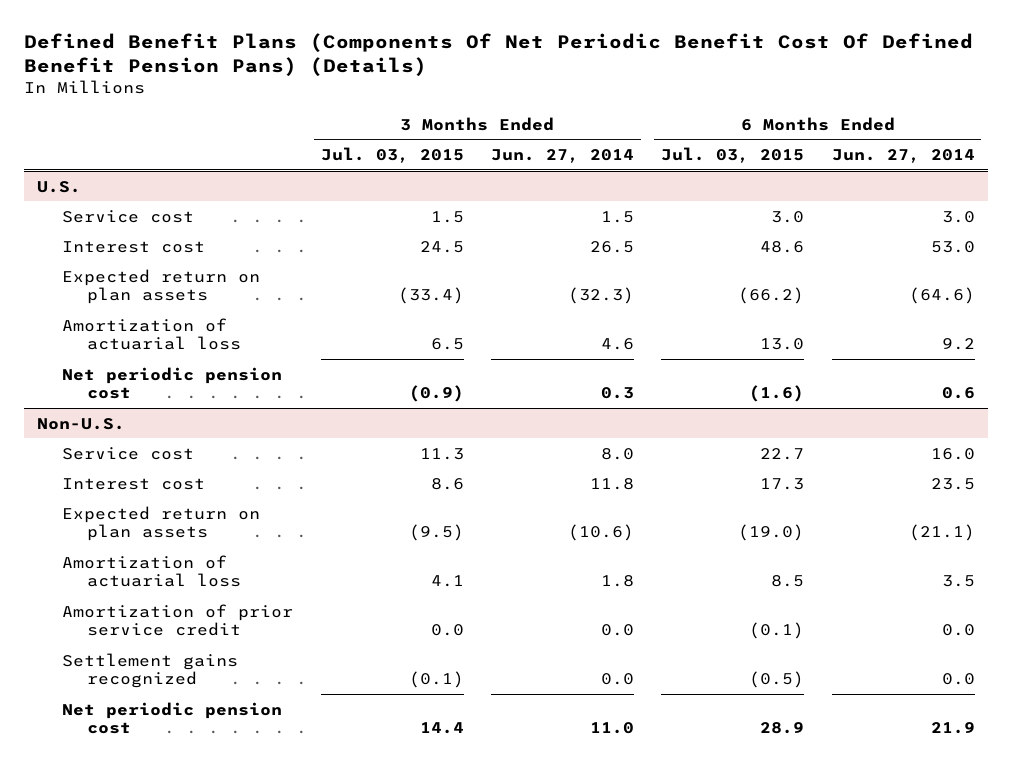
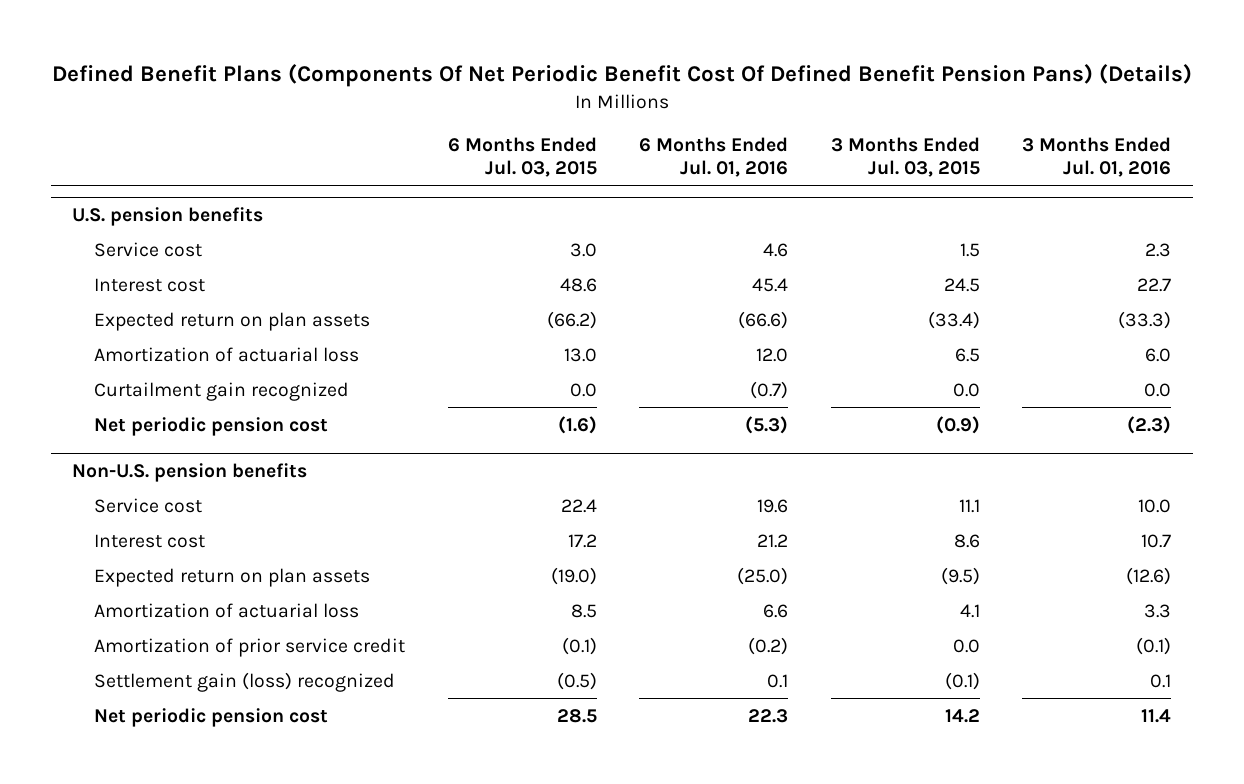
- | 3 Months Ended Jul. 03, 2015 | 3 Months Ended Jun. 27, 2014 | 6 Months Ended Jul. 03, 2015 | 6 Months Ended Jun. 27, 2014
+ | 6 Months Ended Jul. 03, 2015 | 6 Months Ended Jul. 01, 2016 | 3 Months Ended Jul. 03, 2015 | 3 Months Ended Jul. 01, 2016
- U.S.
+ U.S. pension benefits
+ Curtailment gain recognized | 0.0 | (0.7) | 0.0 | 0.0
- Non-U.S.
- Service cost | 11.3 | 8.0 | 22.7 | 16.0
- Interest cost | 8.6 | 11.8 | 17.3 | 23.5
+ Non-U.S. pension benefits
+ Service cost | 22.4 | 19.6 | 11.1 | 10.0
+ Interest cost | 17.2 | 21.2 | 8.6 | 10.7
- Settlement gains recognized | (0.1) | 0.0 | (0.5) | 0.0
- Net periodic pension cost | 14.4 | 11.0 | 28.9 | 21.9
+ Settlement gain (loss) recognized | (0.5) | 0.1 | (0.1) | 0.1
+ Net periodic pension cost | 28.5 | 22.3 | 14.2 | 11.4

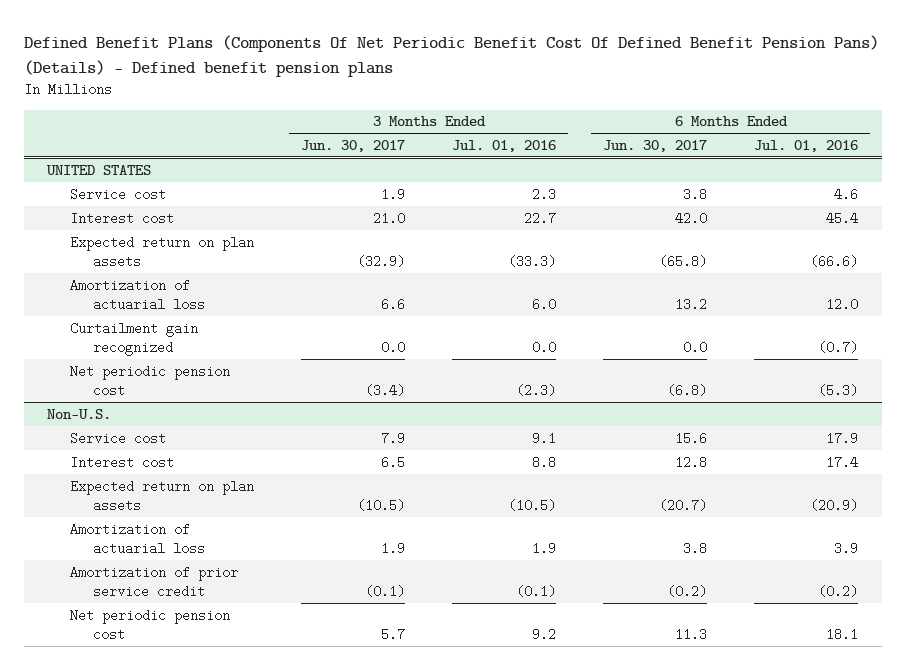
- Defined Benefit Plans (Components Of Net Periodic Benefit Cost Of Defined Benefit Pension Pans) (Details)
+ Defined Benefit Plans (Components Of Net Periodic Benefit Cost Of Defined Benefit Pension Pans) (Details) - Defined benefit pension plans
- | 6 Months Ended Jul. 03, 2015 | 6 Months Ended Jul. 01, 2016 | 3 Months Ended Jul. 03, 2015 | 3 Months Ended Jul. 01, 2016
+ | 3 Months Ended Jun. 30, 2017 | 3 Months Ended Jul. 01, 2016 | 6 Months Ended Jun. 30, 2017 | 6 Months Ended Jul. 01, 2016
- U.S. pension benefits
+ UNITED STATES
- Non-U.S. pension benefits
- Service cost | 22.4 | 19.6 | 11.1 | 10.0
- Interest cost | 17.2 | 21.2 | 8.6 | 10.7
- Expected return on plan assets | (19.0) | (25.0) | (9.5) | (12.6)
- Amortization of actuarial loss | 8.5 | 6.6 | 4.1 | 3.3
+ Non-U.S.
+ Service cost | 7.9 | 9.1 | 15.6 | 17.9
+ Interest cost | 6.5 | 8.8 | 12.8 | 17.4
+ Expected return on plan assets | (10.5) | (10.5) | (20.7) | (20.9)
+ Amortization of actuarial loss | 1.9 | 1.9 | 3.8 | 3.9
- Settlement gain (loss) recognized | (0.5) | 0.1 | (0.1) | 0.1
- Net periodic pension cost | 28.5 | 22.3 | 14.2 | 11.4
+ Net periodic pension cost | 5.7 | 9.2 | 11.3 | 18.1

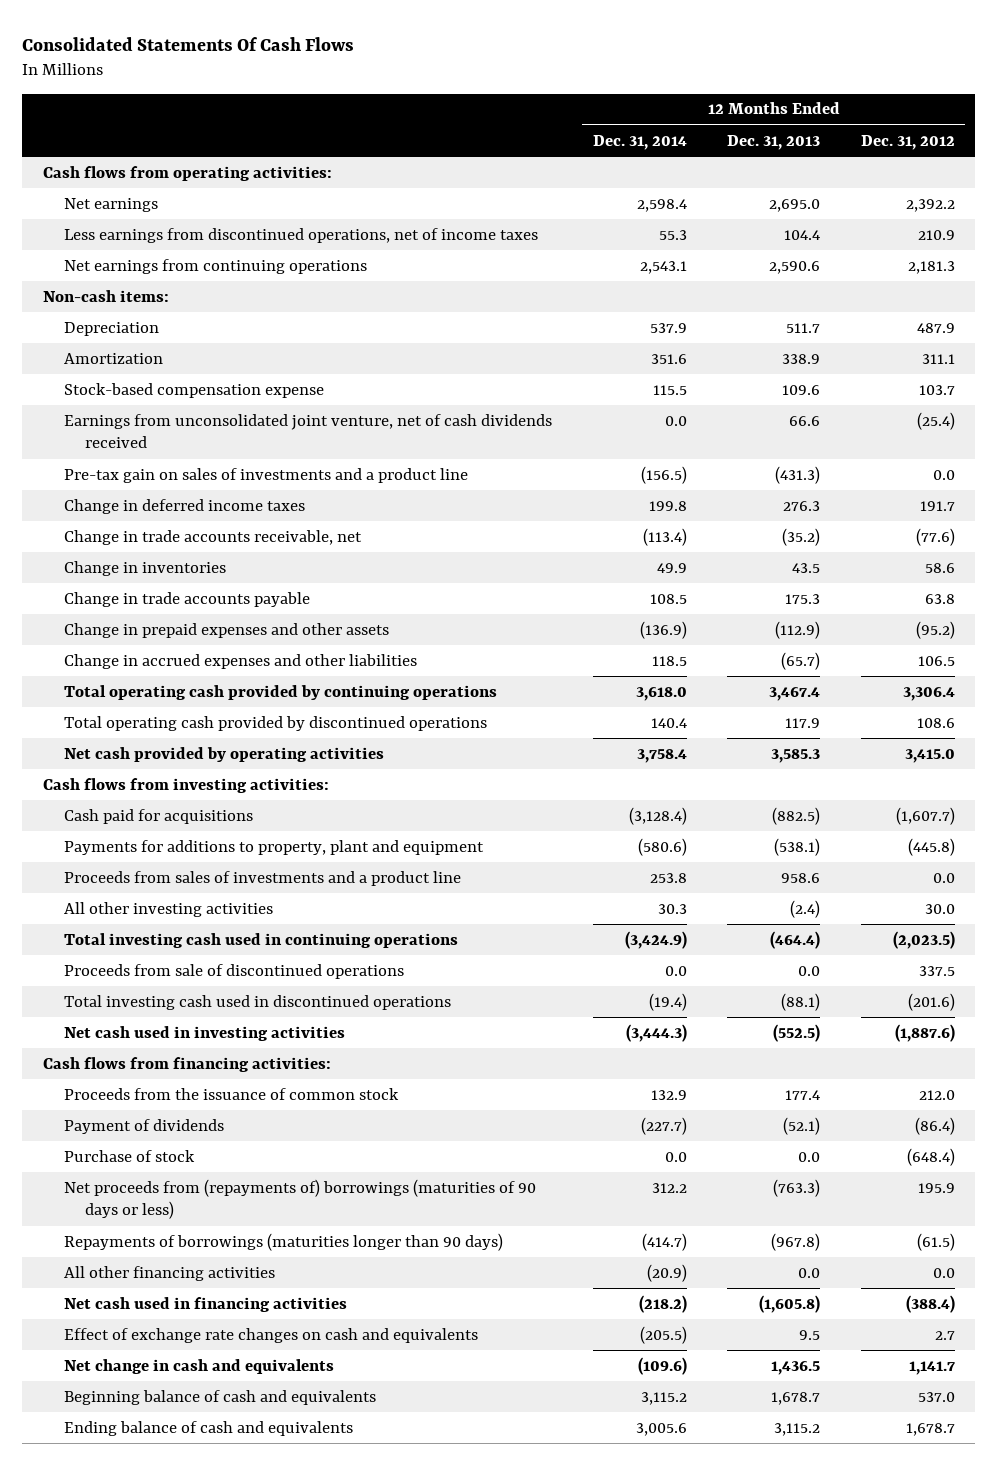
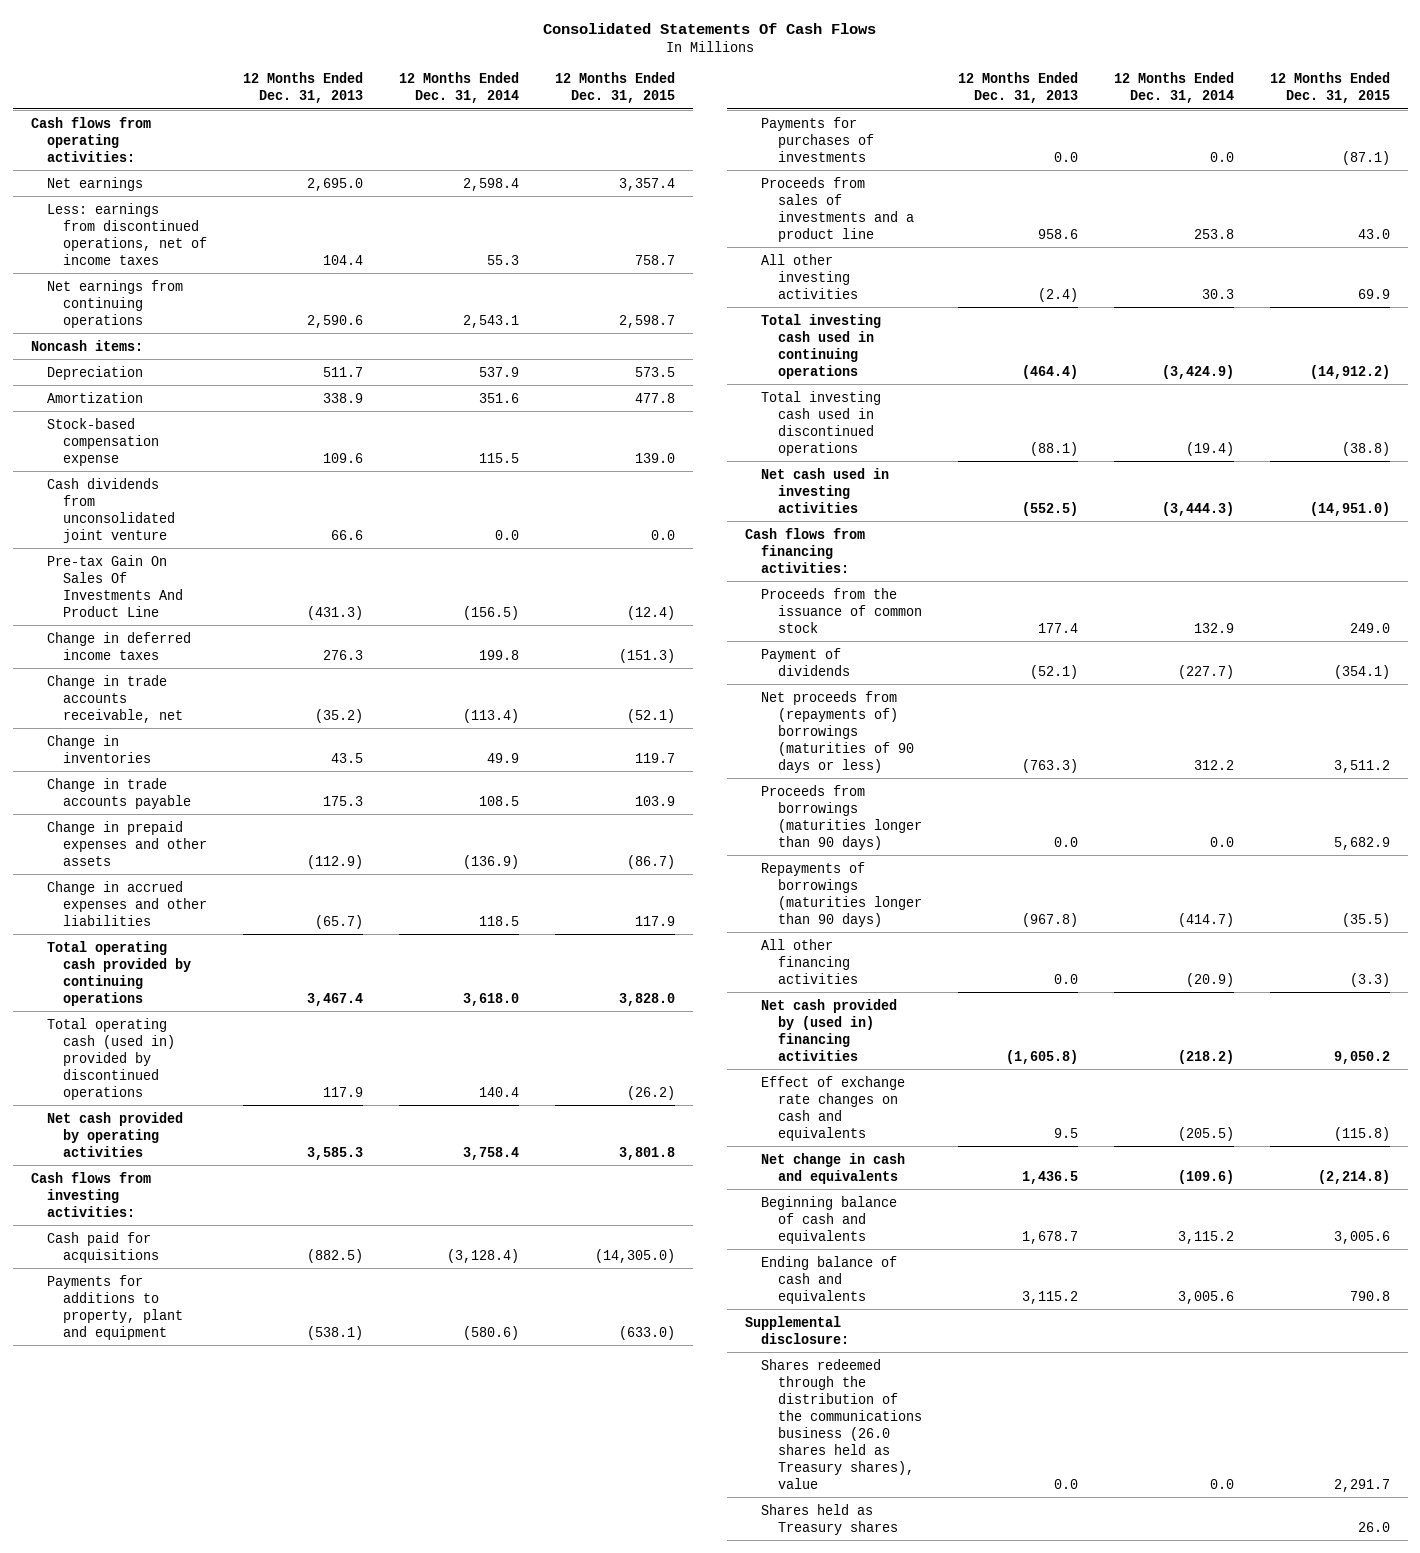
- | 12 Months Ended Dec. 31, 2014 | 12 Months Ended Dec. 31, 2013 | 12 Months Ended Dec. 31, 2012
+ | 12 Months Ended Dec. 31, 2013 | 12 Months Ended Dec. 31, 2014 | 12 Months Ended Dec. 31, 2015
- Less earnings from discontinued operations, net of income taxes | 55.3 | 104.4 | 210.9
+ Less: earnings from discontinued operations, net of income taxes | 104.4 | 55.3 | 758.7
- Non-cash items:
+ Noncash items:
- Earnings from unconsolidated joint venture, net of cash dividends received | 0.0 | 66.6 | (25.4)
- Pre-tax gain on sales of investments and a product line | (156.5) | (431.3) | 0.0
+ Cash dividends from unconsolidated joint venture | 66.6 | 0.0 | 0.0
+ Pre-tax Gain On Sales Of Investments And Product Line | (431.3) | (156.5) | (12.4)
- Total operating cash provided by discontinued operations | 140.4 | 117.9 | 108.6
+ Total operating cash (used in) provided by discontinued operations | 117.9 | 140.4 | (26.2)
+ Payments for purchases of investments | 0.0 | 0.0 | (87.1)
- Proceeds from sale of discontinued operations | 0.0 | 0.0 | 337.5
- Purchase of stock | 0.0 | 0.0 | (648.4)
+ Proceeds from borrowings (maturities longer than 90 days) | 0.0 | 0.0 | 5,682.9
- Net cash used in financing activities | (218.2) | (1,605.8) | (388.4)
+ Net cash provided by (used in) financing activities | (1,605.8) | (218.2) | 9,050.2
+ Supplemental disclosure:
+ Shares redeemed through the distribution of the communications business (26.0 shares held as Treasury shares), value | 0.0 | 0.0 | 2,291.7
+ Shares held as Treasury shares | | | 26.0

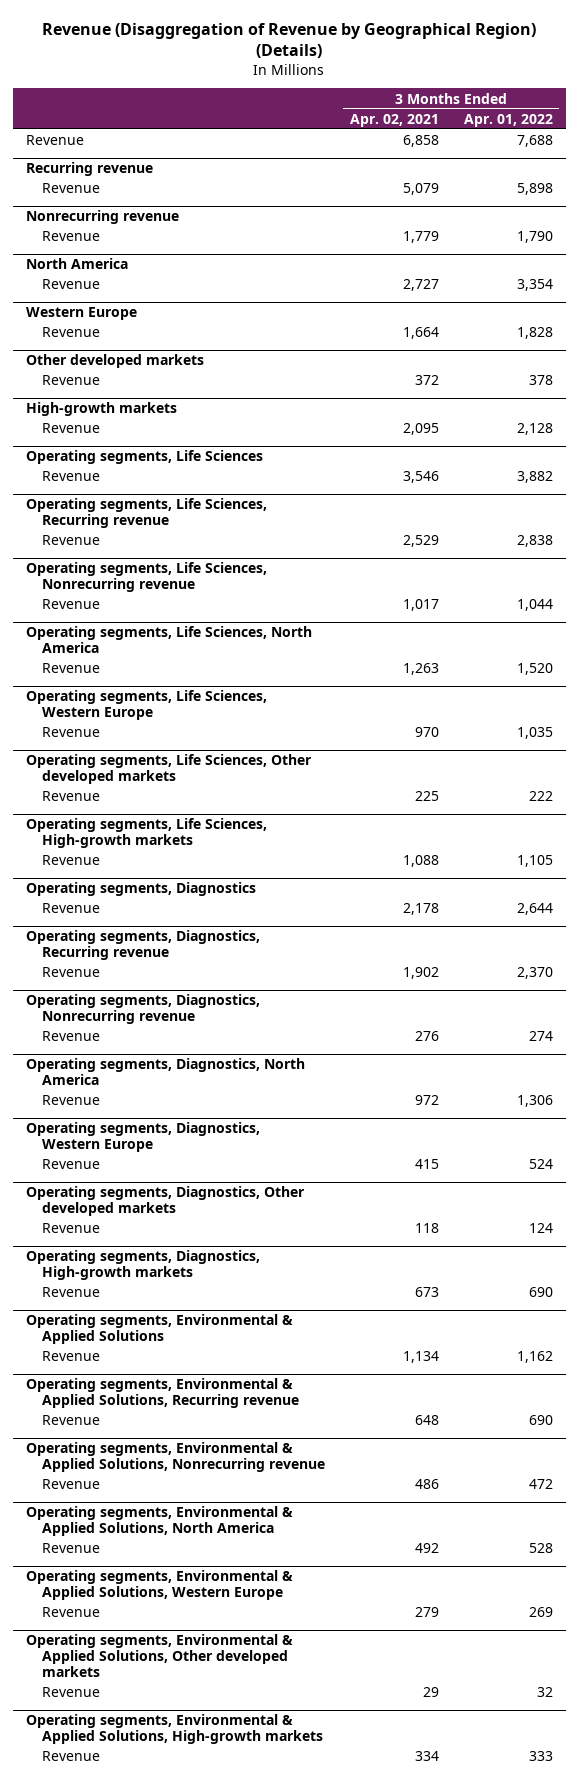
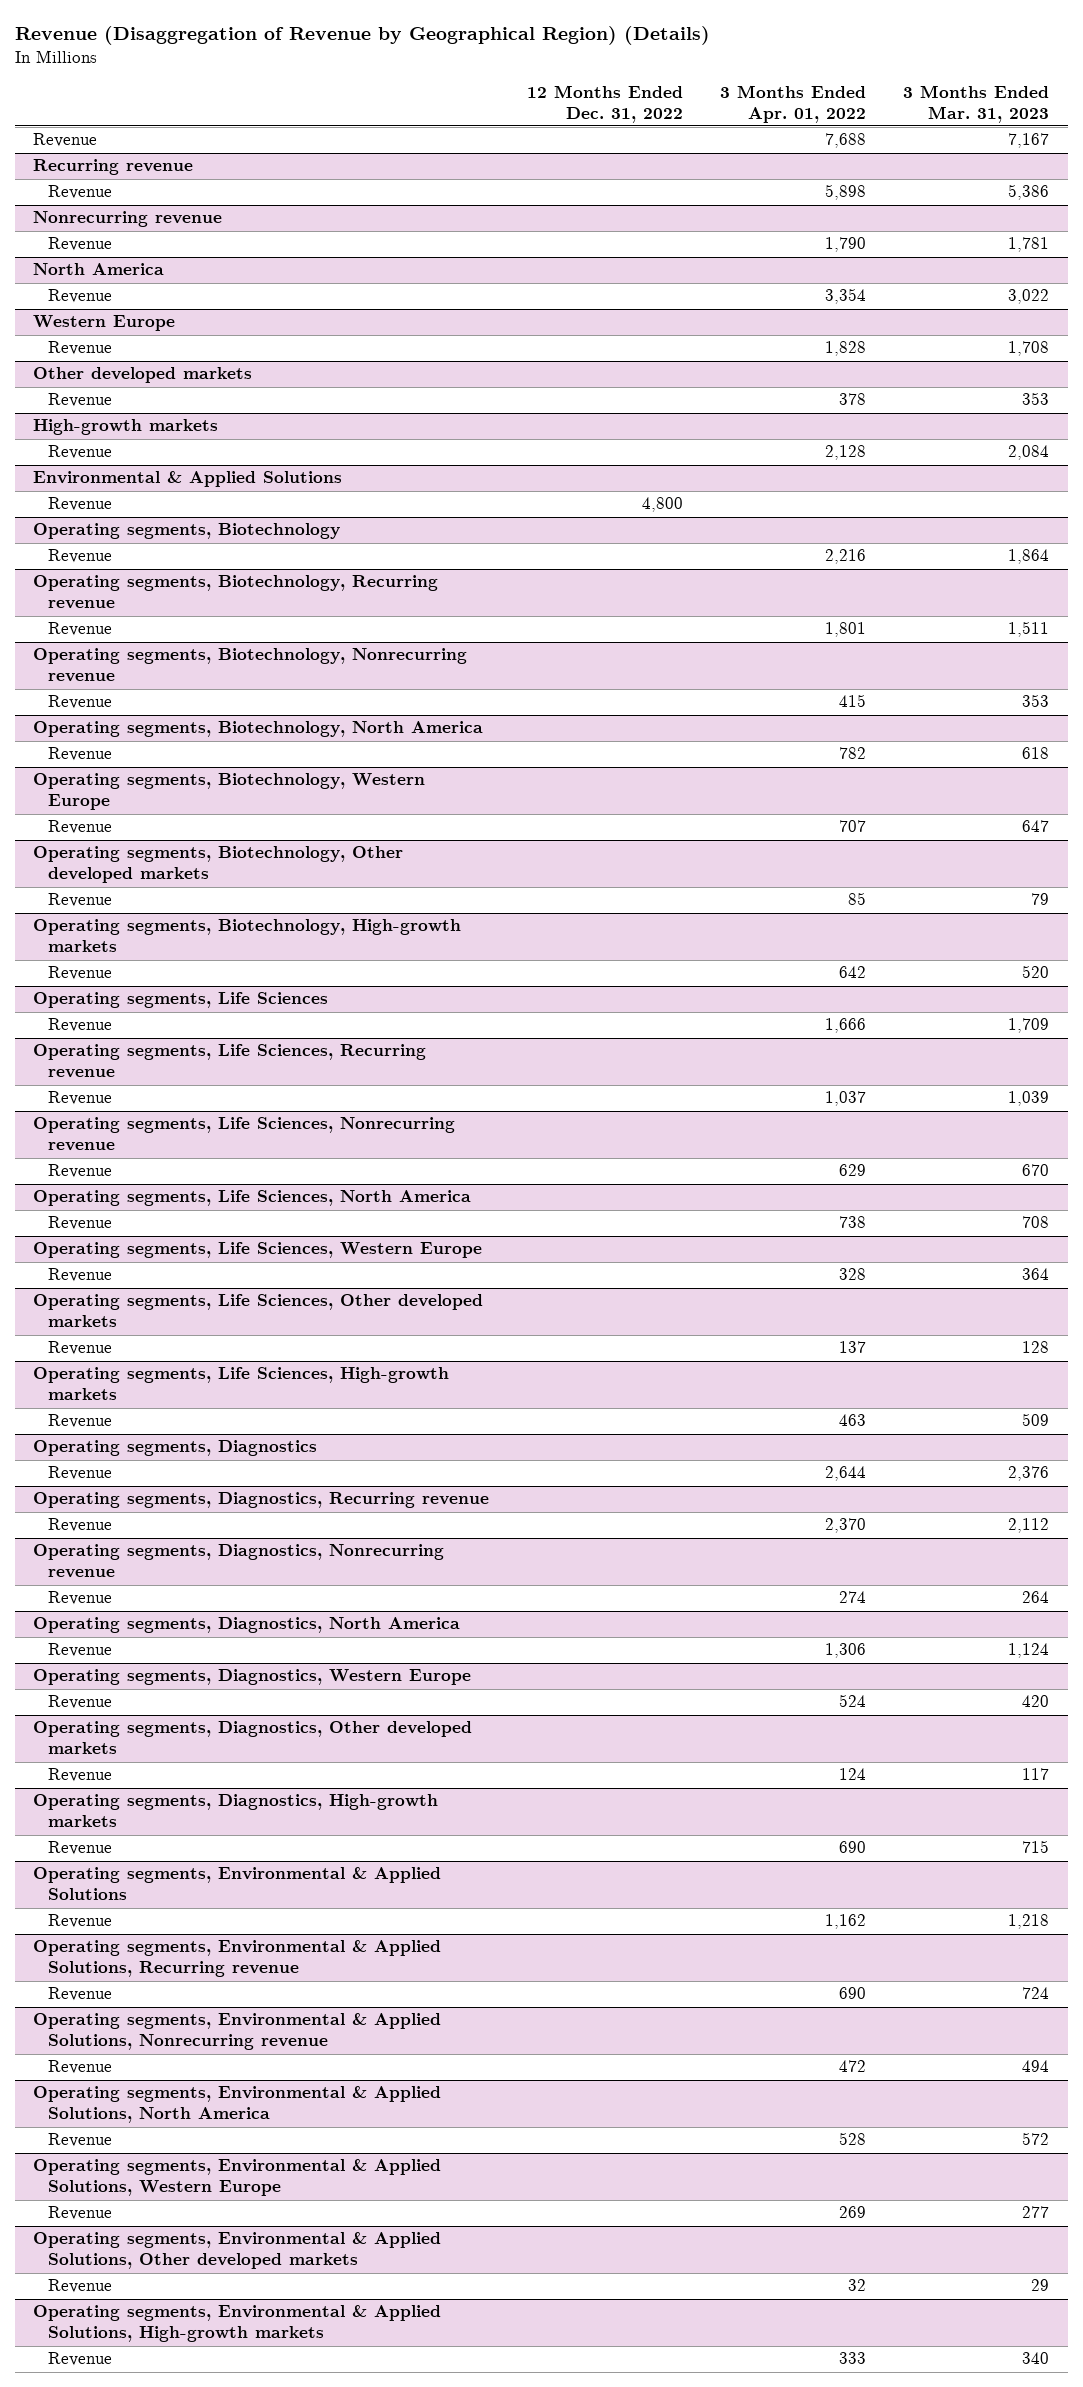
- | 3 Months Ended Apr. 02, 2021 | 3 Months Ended Apr. 01, 2022
+ | 12 Months Ended Dec. 31, 2022 | 3 Months Ended Apr. 01, 2022 | 3 Months Ended Mar. 31, 2023
+ Environmental & Applied Solutions
+ Revenue | 4,800 | |
+ Operating segments, Biotechnology
+ Revenue | | 2,216 | 1,864
+ Operating segments, Biotechnology, Recurring revenue
+ Revenue | | 1,801 | 1,511
+ Operating segments, Biotechnology, Nonrecurring revenue
+ Revenue | | 415 | 353
+ Operating segments, Biotechnology, North America
+ Revenue | | 782 | 618
+ Operating segments, Biotechnology, Western Europe
+ Revenue | | 707 | 647
+ Operating segments, Biotechnology, Other developed markets
+ Revenue | | 85 | 79
+ Operating segments, Biotechnology, High-growth markets
+ Revenue | | 642 | 520
@ Operating segments, Life Sciences
- Revenue | 3,546 | 3,882
+ Revenue | | 1,666 | 1,709
@ Operating segments, Life Sciences, Recurring revenue
- Revenue | 2,529 | 2,838
+ Revenue | | 1,037 | 1,039
@ Operating segments, Life Sciences, Nonrecurring revenue
- Revenue | 1,017 | 1,044
+ Revenue | | 629 | 670
@ Operating segments, Life Sciences, North America
- Revenue | 1,263 | 1,520
+ Revenue | | 738 | 708
@ Operating segments, Life Sciences, Western Europe
- Revenue | 970 | 1,035
+ Revenue | | 328 | 364
@ Operating segments, Life Sciences, Other developed markets
- Revenue | 225 | 222
+ Revenue | | 137 | 128
@ Operating segments, Life Sciences, High-growth markets
- Revenue | 1,088 | 1,105
+ Revenue | | 463 | 509

